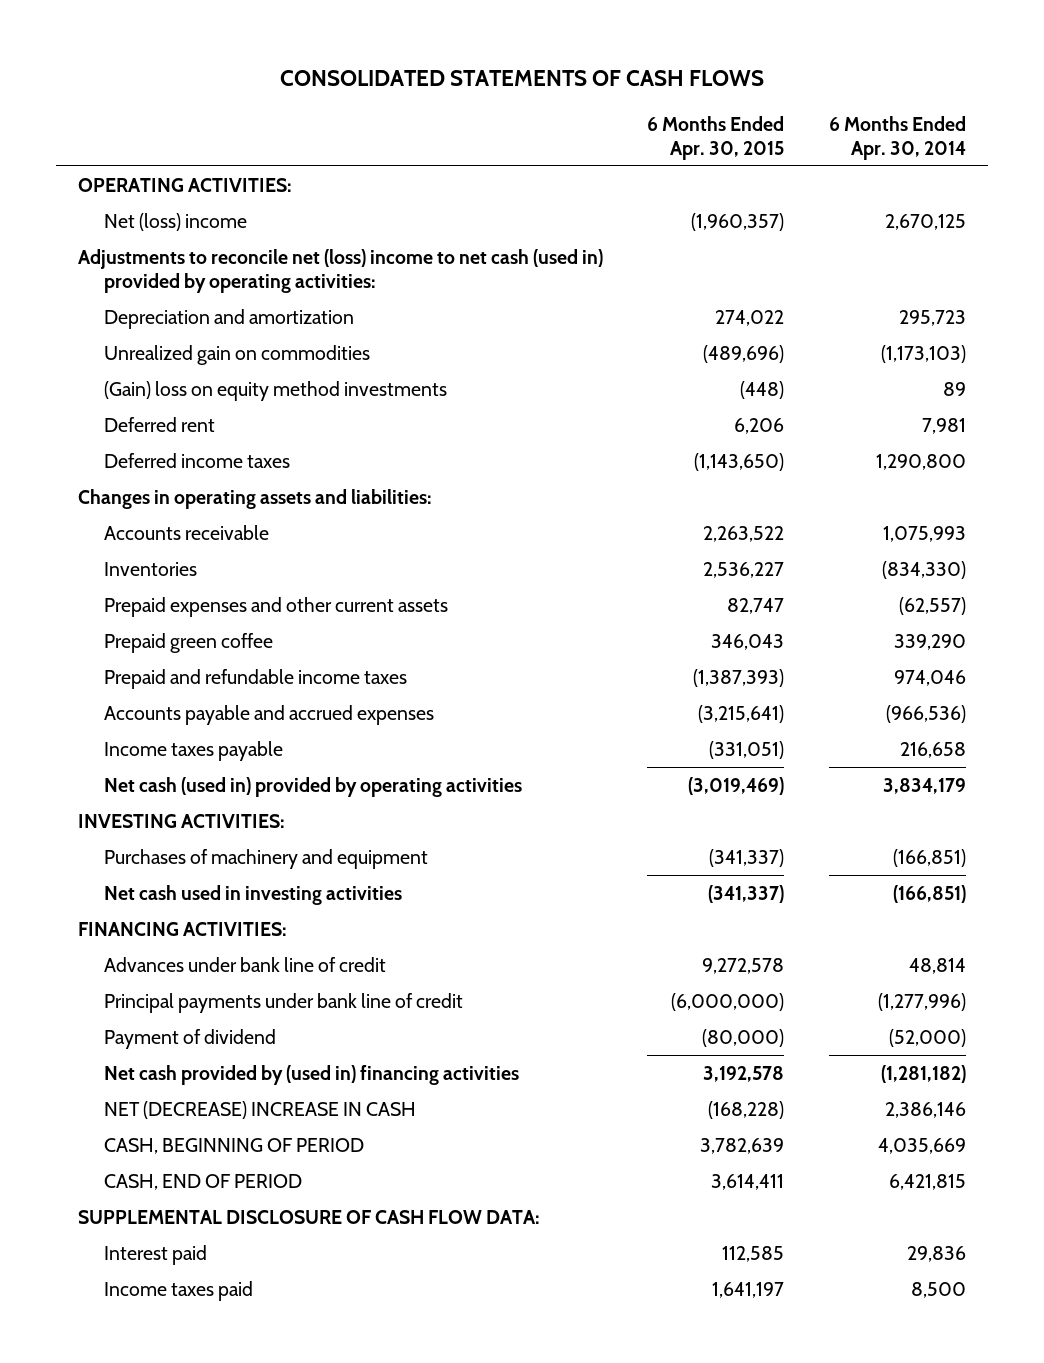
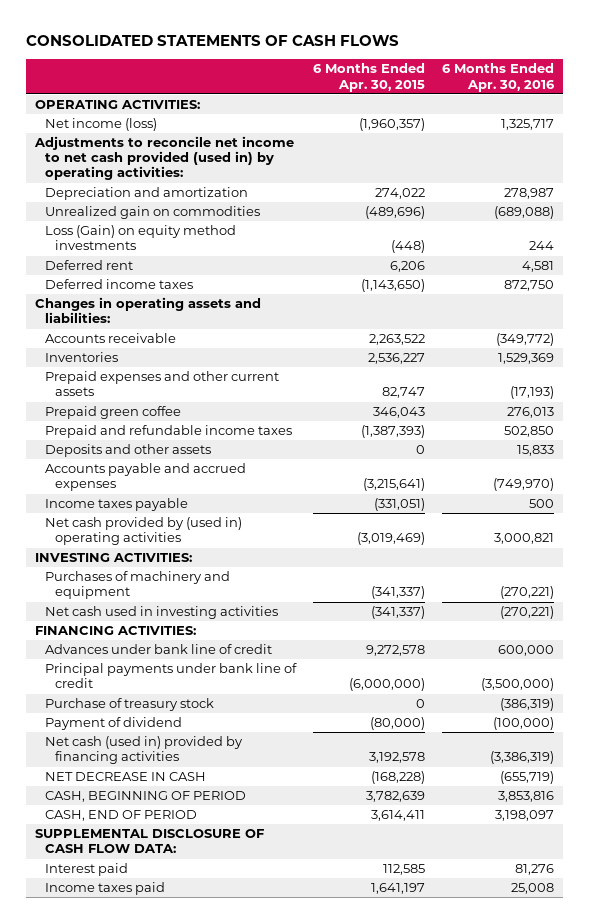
- | 6 Months Ended Apr. 30, 2015 | 6 Months Ended Apr. 30, 2014
+ | 6 Months Ended Apr. 30, 2015 | 6 Months Ended Apr. 30, 2016
- Net (loss) income | (1,960,357) | 2,670,125
- Adjustments to reconcile net (loss) income to net cash (used in) provided by operating activities:
+ Net income (loss) | (1,960,357) | 1,325,717
+ Adjustments to reconcile net income to net cash provided (used in) by operating activities:
- (Gain) loss on equity method investments | (448) | 89
+ Loss (Gain) on equity method investments | (448) | 244
+ Deposits and other assets | 0 | 15,833
- Net cash (used in) provided by operating activities | (3,019,469) | 3,834,179
+ Net cash provided by (used in) operating activities | (3,019,469) | 3,000,821
+ Purchase of treasury stock | 0 | (386,319)
- Net cash provided by (used in) financing activities | 3,192,578 | (1,281,182)
- NET (DECREASE) INCREASE IN CASH | (168,228) | 2,386,146
+ Net cash (used in) provided by financing activities | 3,192,578 | (3,386,319)
+ NET DECREASE IN CASH | (168,228) | (655,719)

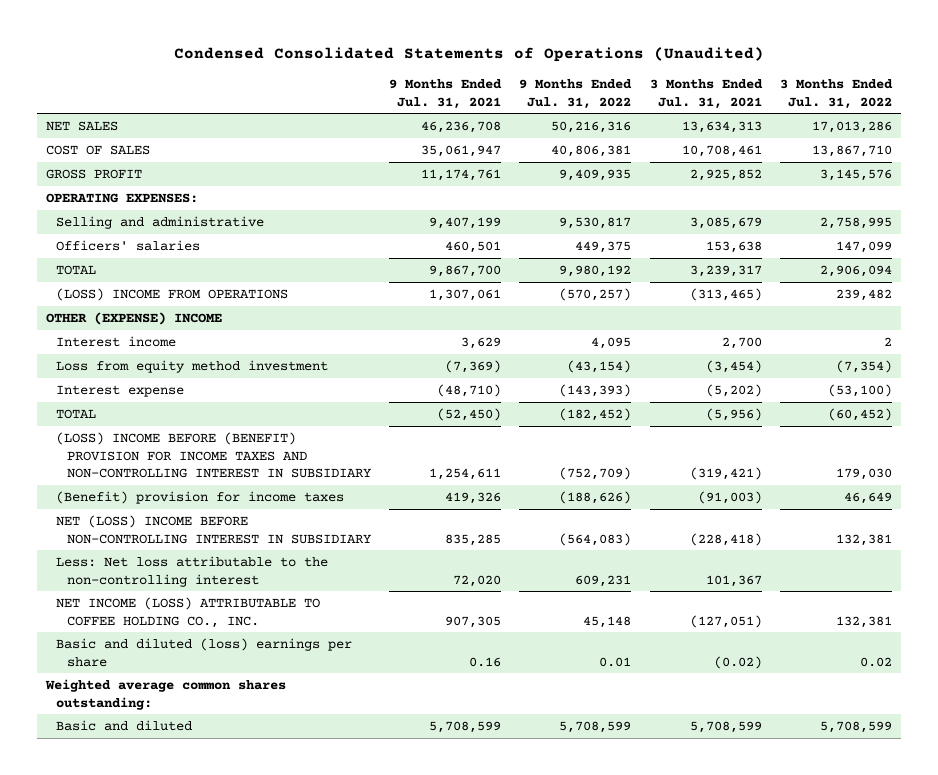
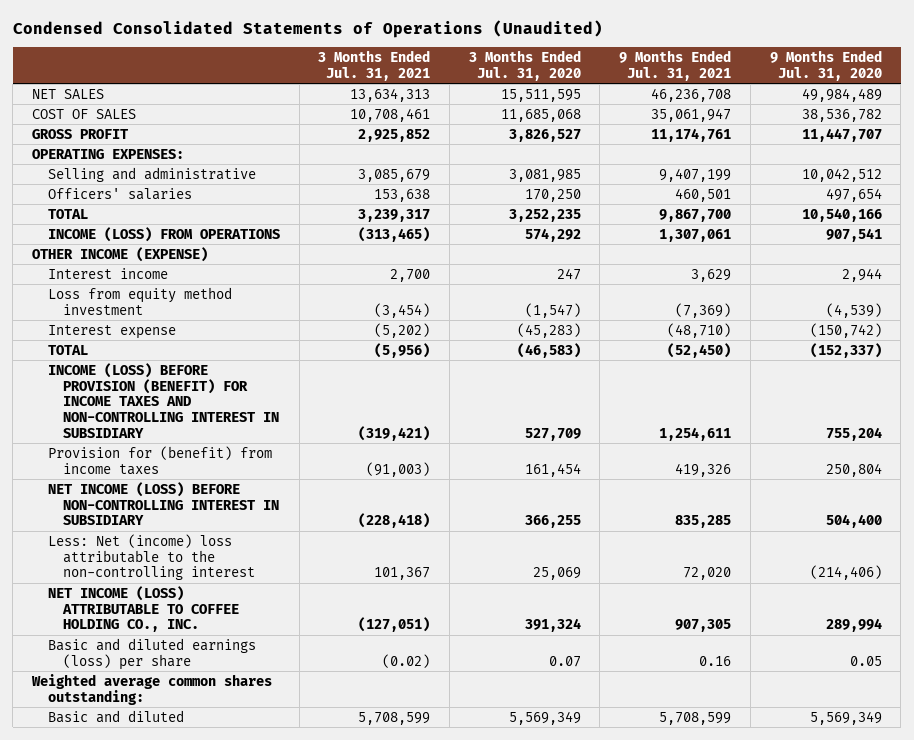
- | 9 Months Ended Jul. 31, 2021 | 9 Months Ended Jul. 31, 2022 | 3 Months Ended Jul. 31, 2021 | 3 Months Ended Jul. 31, 2022
+ | 3 Months Ended Jul. 31, 2021 | 3 Months Ended Jul. 31, 2020 | 9 Months Ended Jul. 31, 2021 | 9 Months Ended Jul. 31, 2020
- (LOSS) INCOME FROM OPERATIONS | 1,307,061 | (570,257) | (313,465) | 239,482
- OTHER (EXPENSE) INCOME
+ INCOME (LOSS) FROM OPERATIONS | (313,465) | 574,292 | 1,307,061 | 907,541
+ OTHER INCOME (EXPENSE)
- (LOSS) INCOME BEFORE (BENEFIT) PROVISION FOR INCOME TAXES AND NON-CONTROLLING INTEREST IN SUBSIDIARY | 1,254,611 | (752,709) | (319,421) | 179,030
- (Benefit) provision for income taxes | 419,326 | (188,626) | (91,003) | 46,649
- NET (LOSS) INCOME BEFORE NON-CONTROLLING INTEREST IN SUBSIDIARY | 835,285 | (564,083) | (228,418) | 132,381
- Less: Net loss attributable to the non-controlling interest | 72,020 | 609,231 | 101,367 |
+ INCOME (LOSS) BEFORE PROVISION (BENEFIT) FOR INCOME TAXES AND NON-CONTROLLING INTEREST IN SUBSIDIARY | (319,421) | 527,709 | 1,254,611 | 755,204
+ Provision for (benefit) from income taxes | (91,003) | 161,454 | 419,326 | 250,804
+ NET INCOME (LOSS) BEFORE NON-CONTROLLING INTEREST IN SUBSIDIARY | (228,418) | 366,255 | 835,285 | 504,400
+ Less: Net (income) loss attributable to the non-controlling interest | 101,367 | 25,069 | 72,020 | (214,406)
- Basic and diluted (loss) earnings per share | 0.16 | 0.01 | (0.02) | 0.02
+ Basic and diluted earnings (loss) per share | (0.02) | 0.07 | 0.16 | 0.05

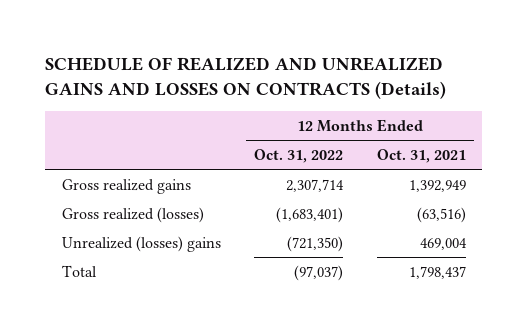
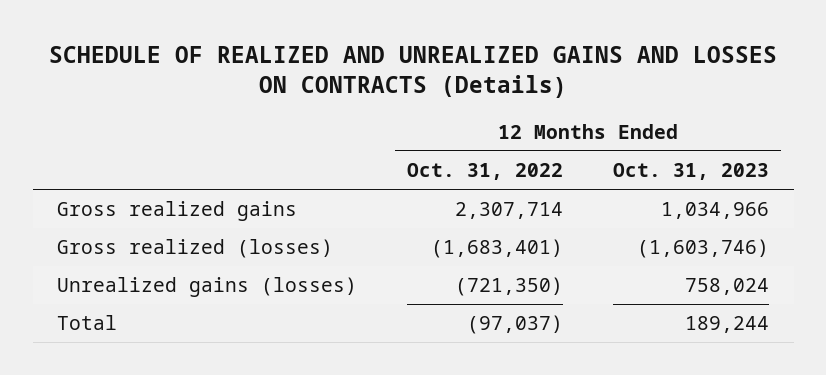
- | 12 Months Ended Oct. 31, 2022 | 12 Months Ended Oct. 31, 2021
+ | 12 Months Ended Oct. 31, 2022 | 12 Months Ended Oct. 31, 2023
- Unrealized (losses) gains | (721,350) | 469,004
+ Unrealized gains (losses) | (721,350) | 758,024

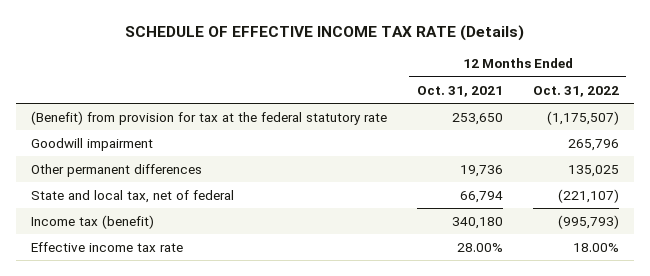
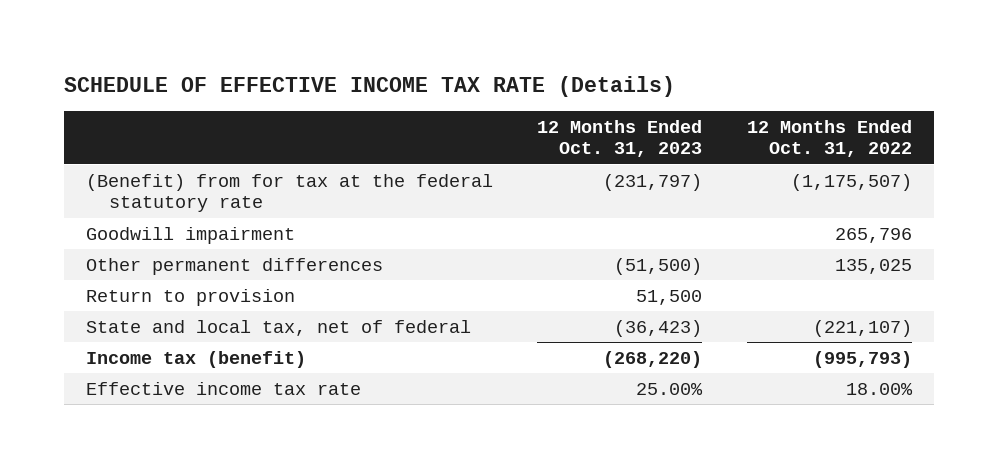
- | 12 Months Ended Oct. 31, 2021 | 12 Months Ended Oct. 31, 2022
+ | 12 Months Ended Oct. 31, 2023 | 12 Months Ended Oct. 31, 2022
- (Benefit) from provision for tax at the federal statutory rate | 253,650 | (1,175,507)
+ (Benefit) from for tax at the federal statutory rate | (231,797) | (1,175,507)
+ Return to provision | 51,500 |

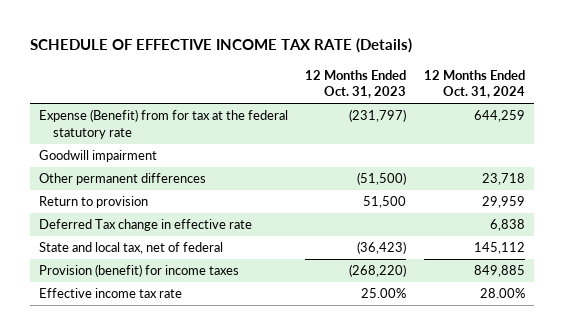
- | 12 Months Ended Oct. 31, 2023 | 12 Months Ended Oct. 31, 2022
+ | 12 Months Ended Oct. 31, 2023 | 12 Months Ended Oct. 31, 2024
- (Benefit) from for tax at the federal statutory rate | (231,797) | (1,175,507)
+ Expense (Benefit) from for tax at the federal statutory rate | (231,797) | 644,259
+ Deferred Tax change in effective rate | | 6,838
- Income tax (benefit) | (268,220) | (995,793)
+ Provision (benefit) for income taxes | (268,220) | 849,885

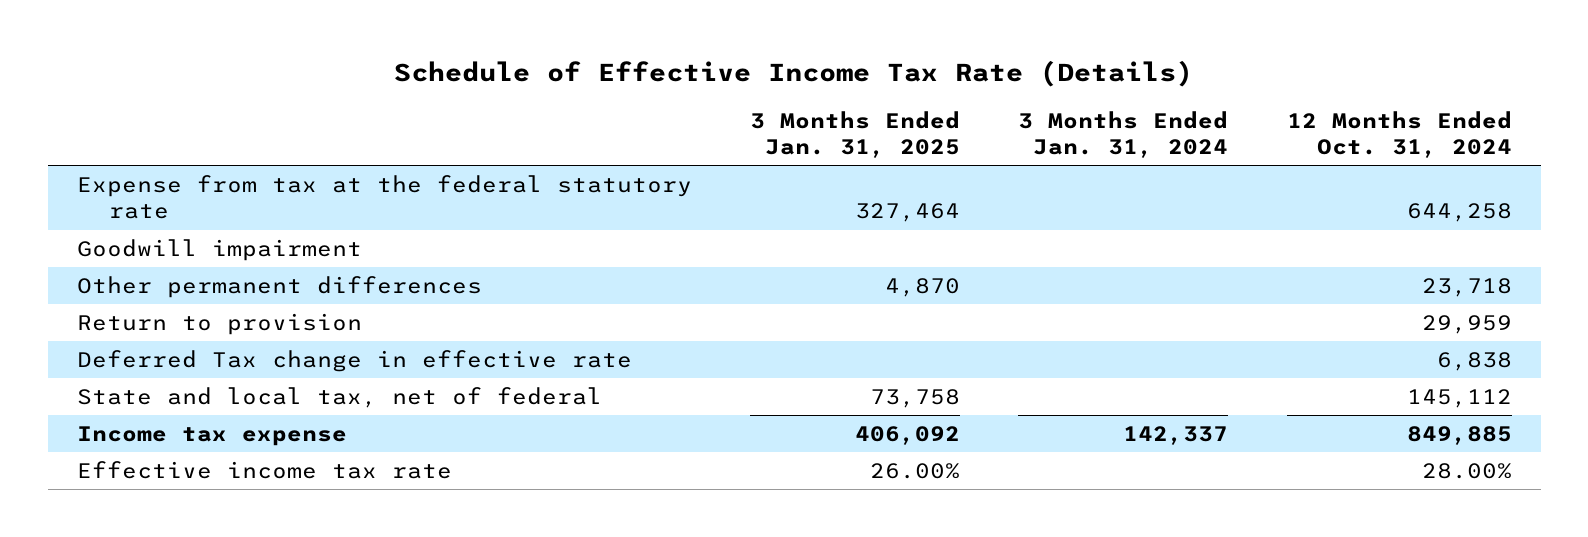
- SCHEDULE OF EFFECTIVE INCOME TAX RATE (Details)
+ Schedule of Effective Income Tax Rate (Details)
- | 12 Months Ended Oct. 31, 2023 | 12 Months Ended Oct. 31, 2024
+ | 3 Months Ended Jan. 31, 2025 | 3 Months Ended Jan. 31, 2024 | 12 Months Ended Oct. 31, 2024
- Expense (Benefit) from for tax at the federal statutory rate | (231,797) | 644,259
+ Expense from tax at the federal statutory rate | 327,464 | | 644,258
- Provision (benefit) for income taxes | (268,220) | 849,885
+ Income tax expense | 406,092 | 142,337 | 849,885

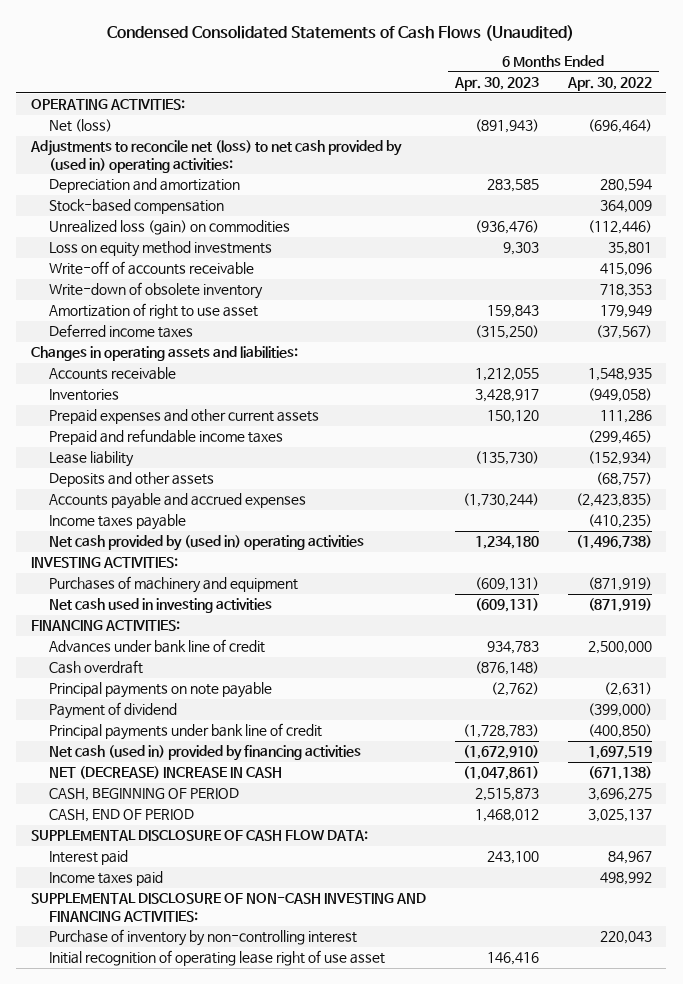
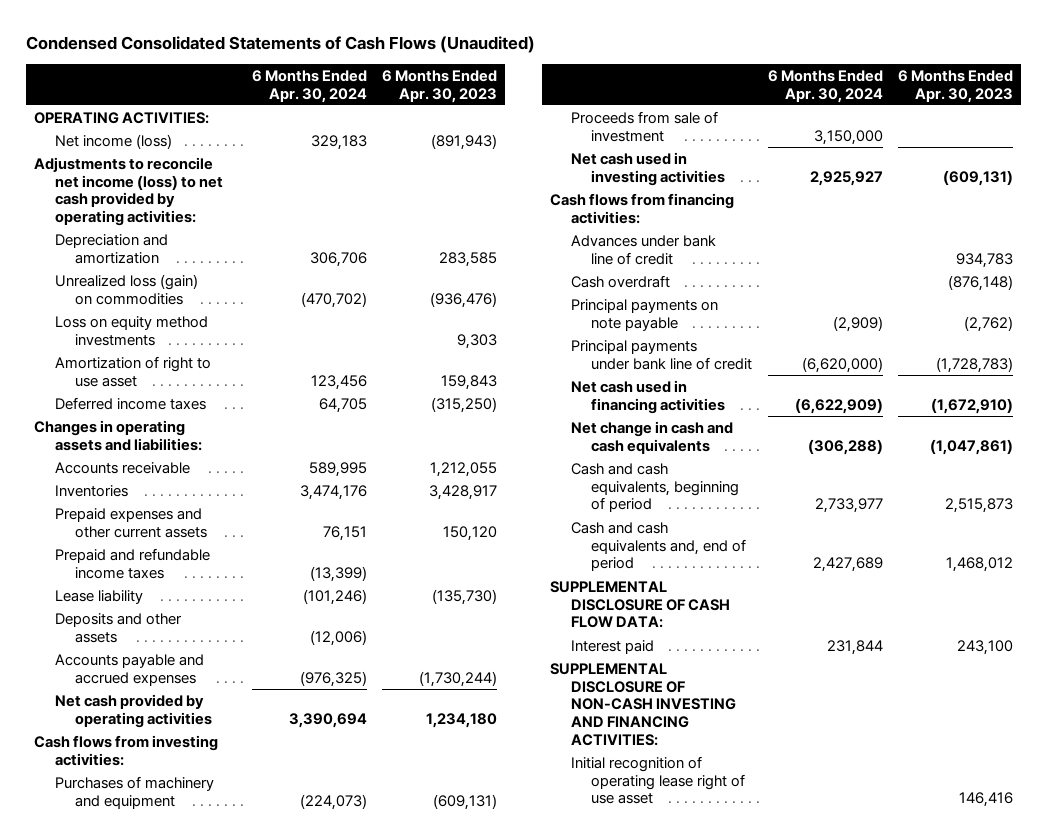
- | 6 Months Ended Apr. 30, 2023 | 6 Months Ended Apr. 30, 2022
+ | 6 Months Ended Apr. 30, 2024 | 6 Months Ended Apr. 30, 2023
- Net (loss) | (891,943) | (696,464)
- Adjustments to reconcile net (loss) to net cash provided by (used in) operating activities:
+ Net income (loss) | 329,183 | (891,943)
+ Adjustments to reconcile net income (loss) to net cash provided by operating activities:
- Stock-based compensation | | 364,009
- Write-off of accounts receivable | | 415,096
- Write-down of obsolete inventory | | 718,353
- Income taxes payable | | (410,235)
- Net cash provided by (used in) operating activities | 1,234,180 | (1,496,738)
- INVESTING ACTIVITIES:
+ Net cash provided by operating activities | 3,390,694 | 1,234,180
+ Cash flows from investing activities:
+ Proceeds from sale of investment | 3,150,000 |
- FINANCING ACTIVITIES:
+ Cash flows from financing activities:
- Payment of dividend | | (399,000)
- Net cash (used in) provided by financing activities | (1,672,910) | 1,697,519
- NET (DECREASE) INCREASE IN CASH | (1,047,861) | (671,138)
- CASH, BEGINNING OF PERIOD | 2,515,873 | 3,696,275
- CASH, END OF PERIOD | 1,468,012 | 3,025,137
+ Net cash used in financing activities | (6,622,909) | (1,672,910)
+ Net change in cash and cash equivalents | (306,288) | (1,047,861)
+ Cash and cash equivalents, beginning of period | 2,733,977 | 2,515,873
+ Cash and cash equivalents and, end of period | 2,427,689 | 1,468,012
- Income taxes paid | | 498,992
- Purchase of inventory by non-controlling interest | | 220,043

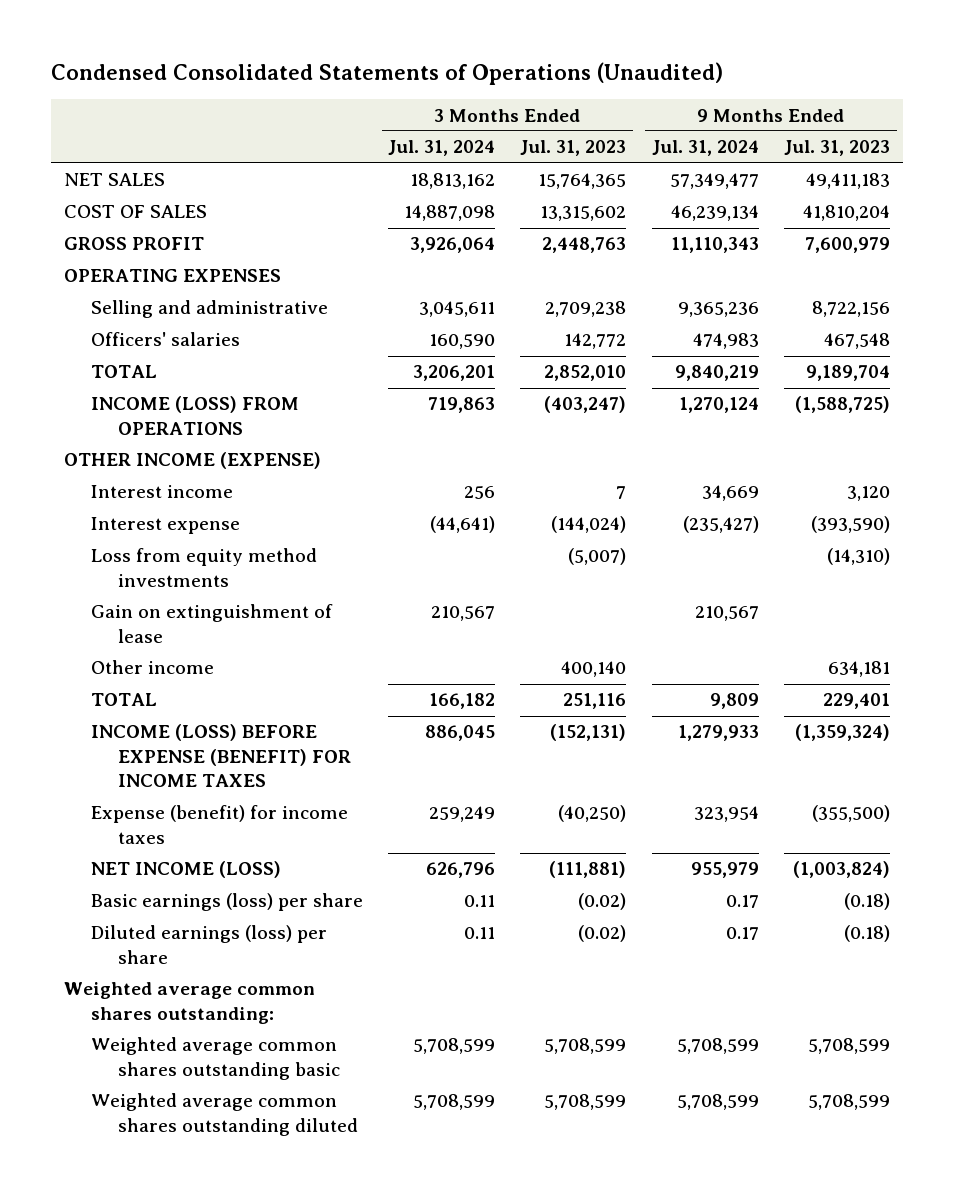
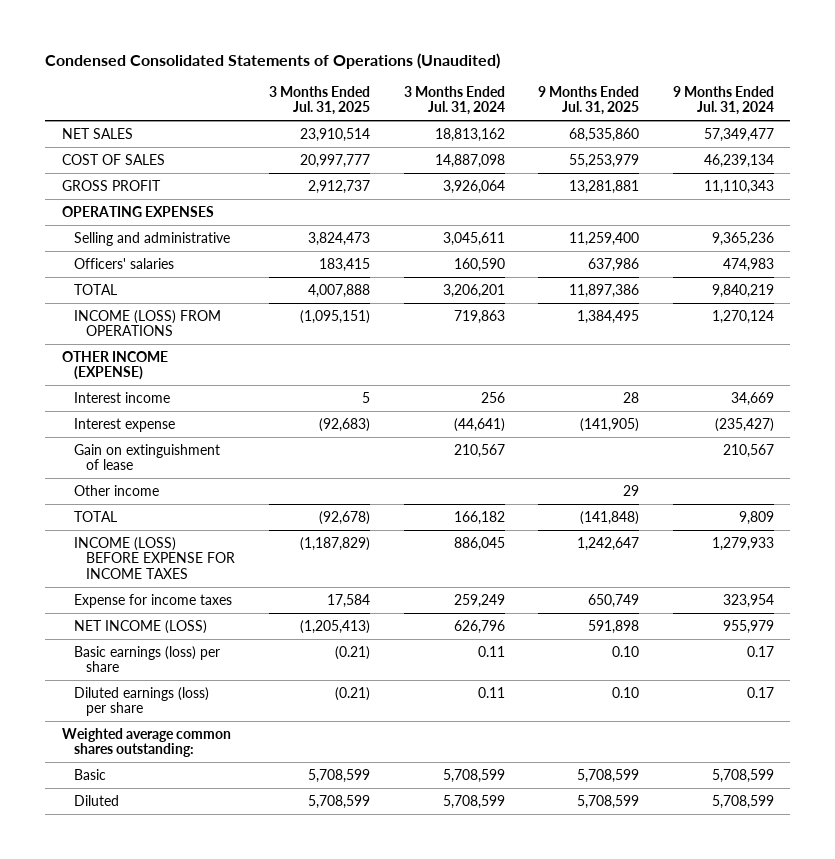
- | 3 Months Ended Jul. 31, 2024 | 3 Months Ended Jul. 31, 2023 | 9 Months Ended Jul. 31, 2024 | 9 Months Ended Jul. 31, 2023
+ | 3 Months Ended Jul. 31, 2025 | 3 Months Ended Jul. 31, 2024 | 9 Months Ended Jul. 31, 2025 | 9 Months Ended Jul. 31, 2024
- Loss from equity method investments | | (5,007) | | (14,310)
- INCOME (LOSS) BEFORE EXPENSE (BENEFIT) FOR INCOME TAXES | 886,045 | (152,131) | 1,279,933 | (1,359,324)
- Expense (benefit) for income taxes | 259,249 | (40,250) | 323,954 | (355,500)
+ INCOME (LOSS) BEFORE EXPENSE FOR INCOME TAXES | (1,187,829) | 886,045 | 1,242,647 | 1,279,933
+ Expense for income taxes | 17,584 | 259,249 | 650,749 | 323,954
- Weighted average common shares outstanding basic | 5,708,599 | 5,708,599 | 5,708,599 | 5,708,599
- Weighted average common shares outstanding diluted | 5,708,599 | 5,708,599 | 5,708,599 | 5,708,599
+ Basic | 5,708,599 | 5,708,599 | 5,708,599 | 5,708,599
+ Diluted | 5,708,599 | 5,708,599 | 5,708,599 | 5,708,599

